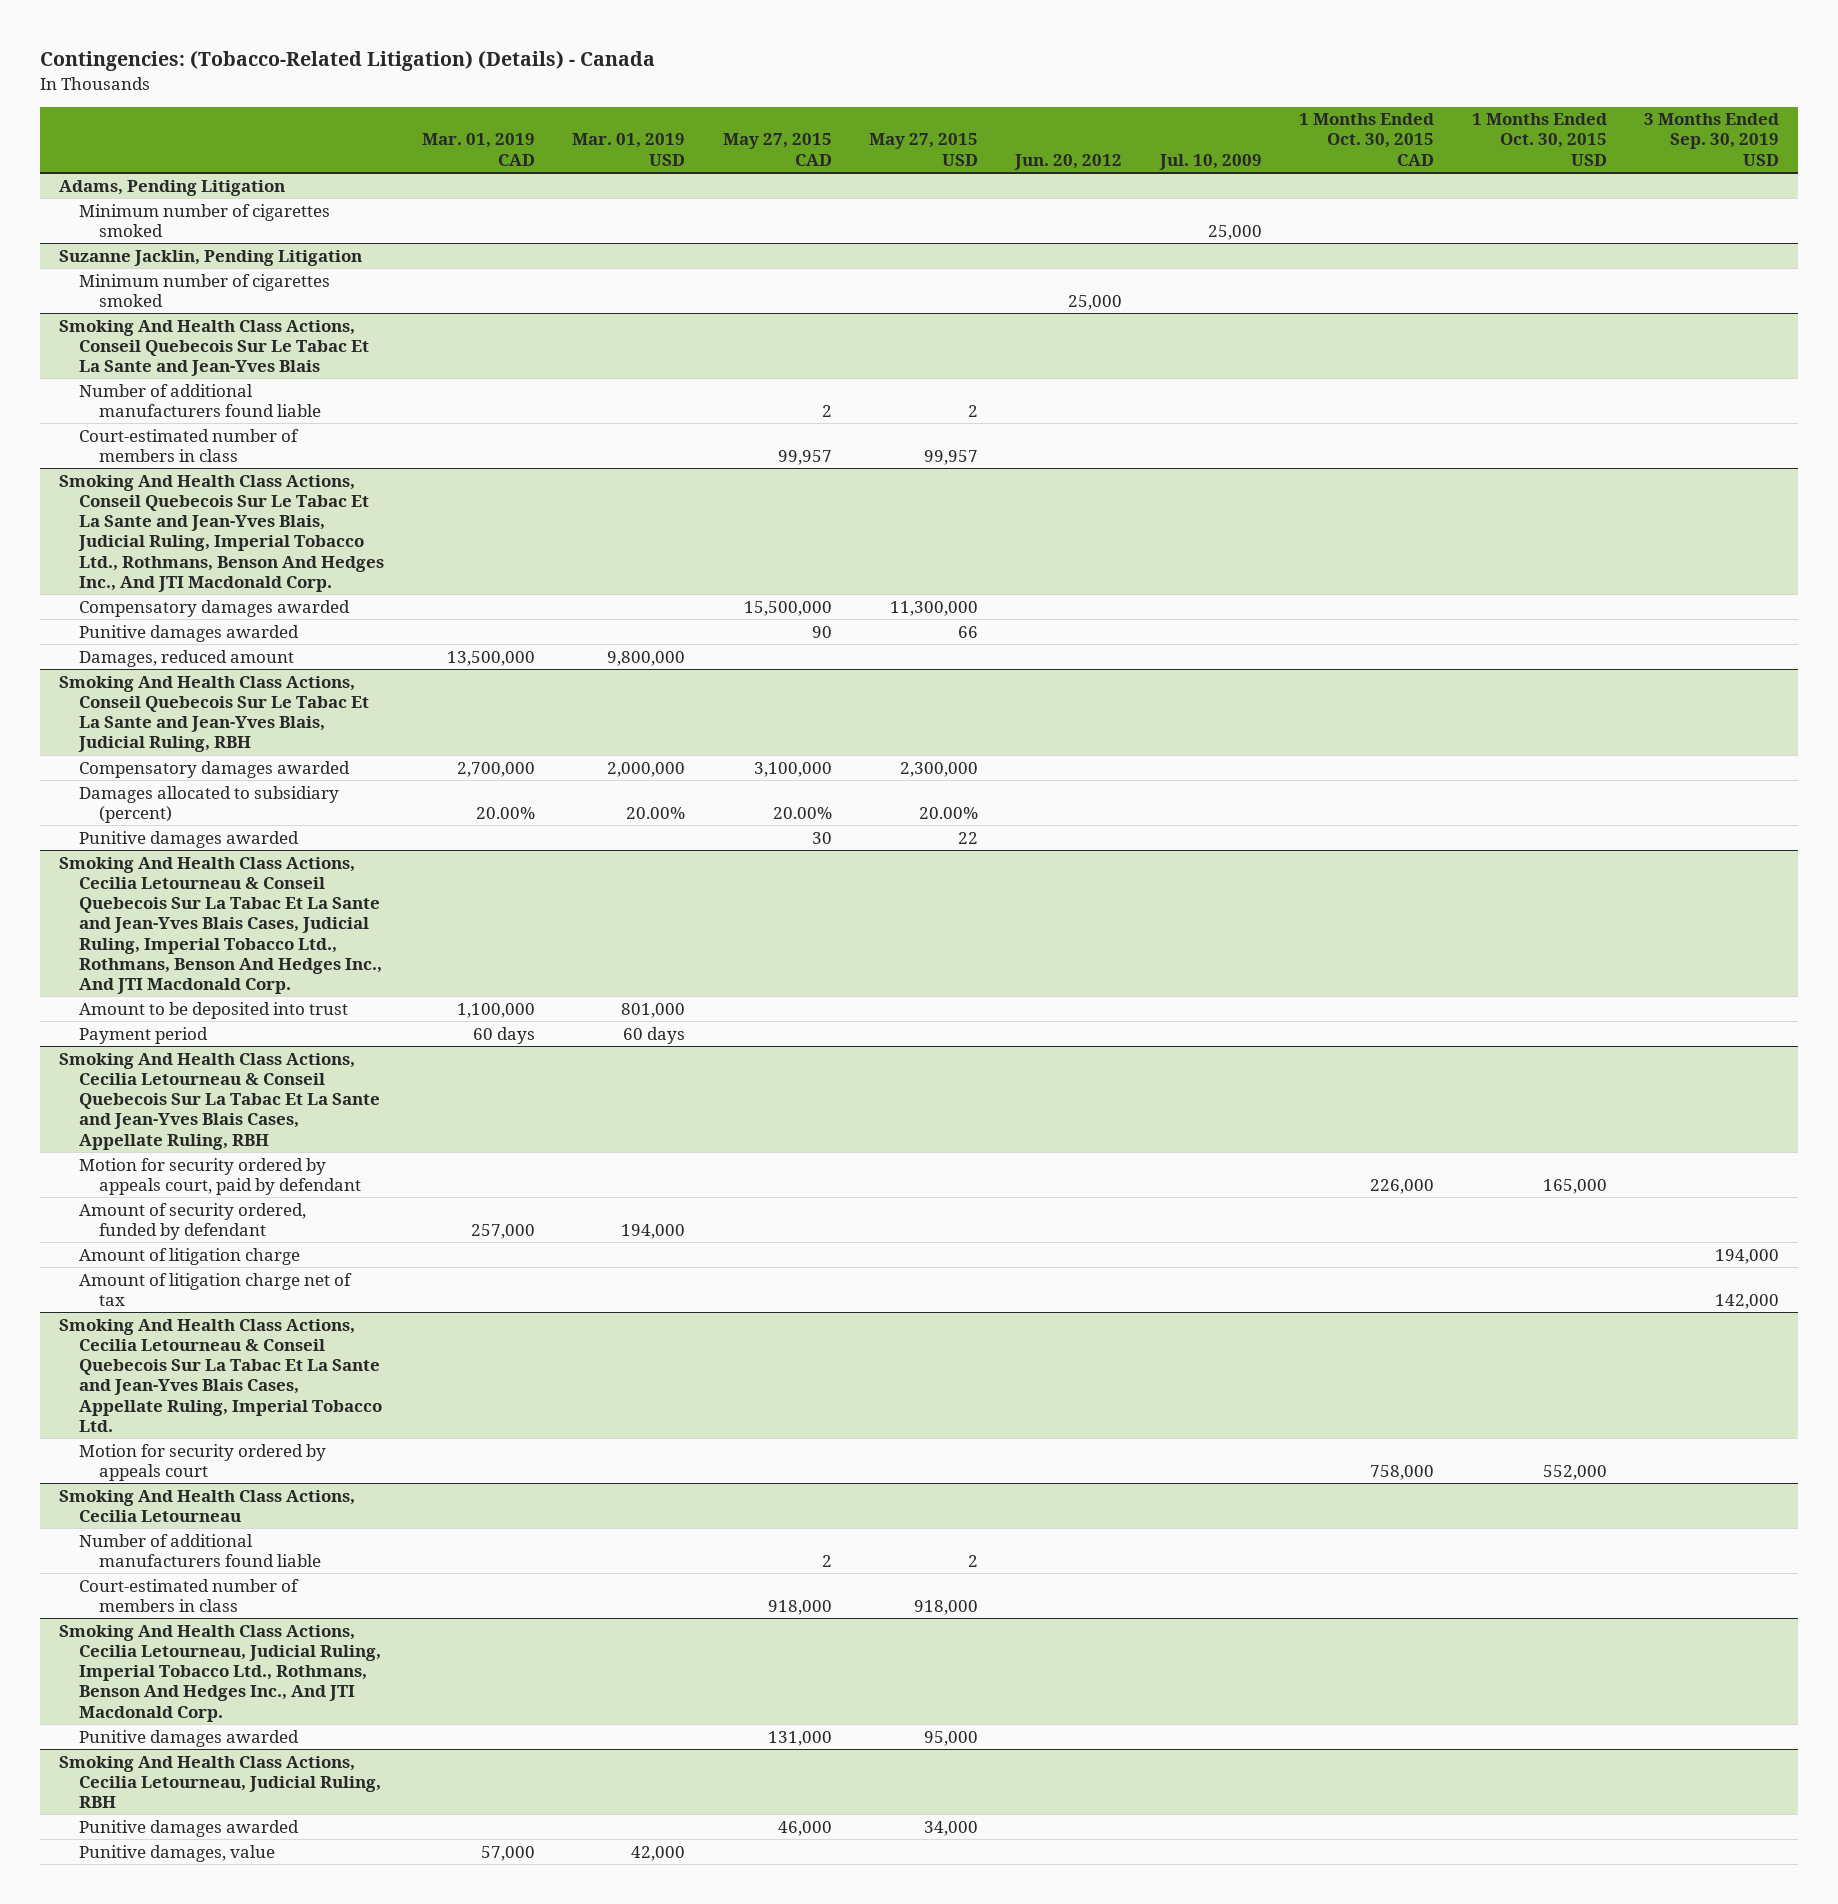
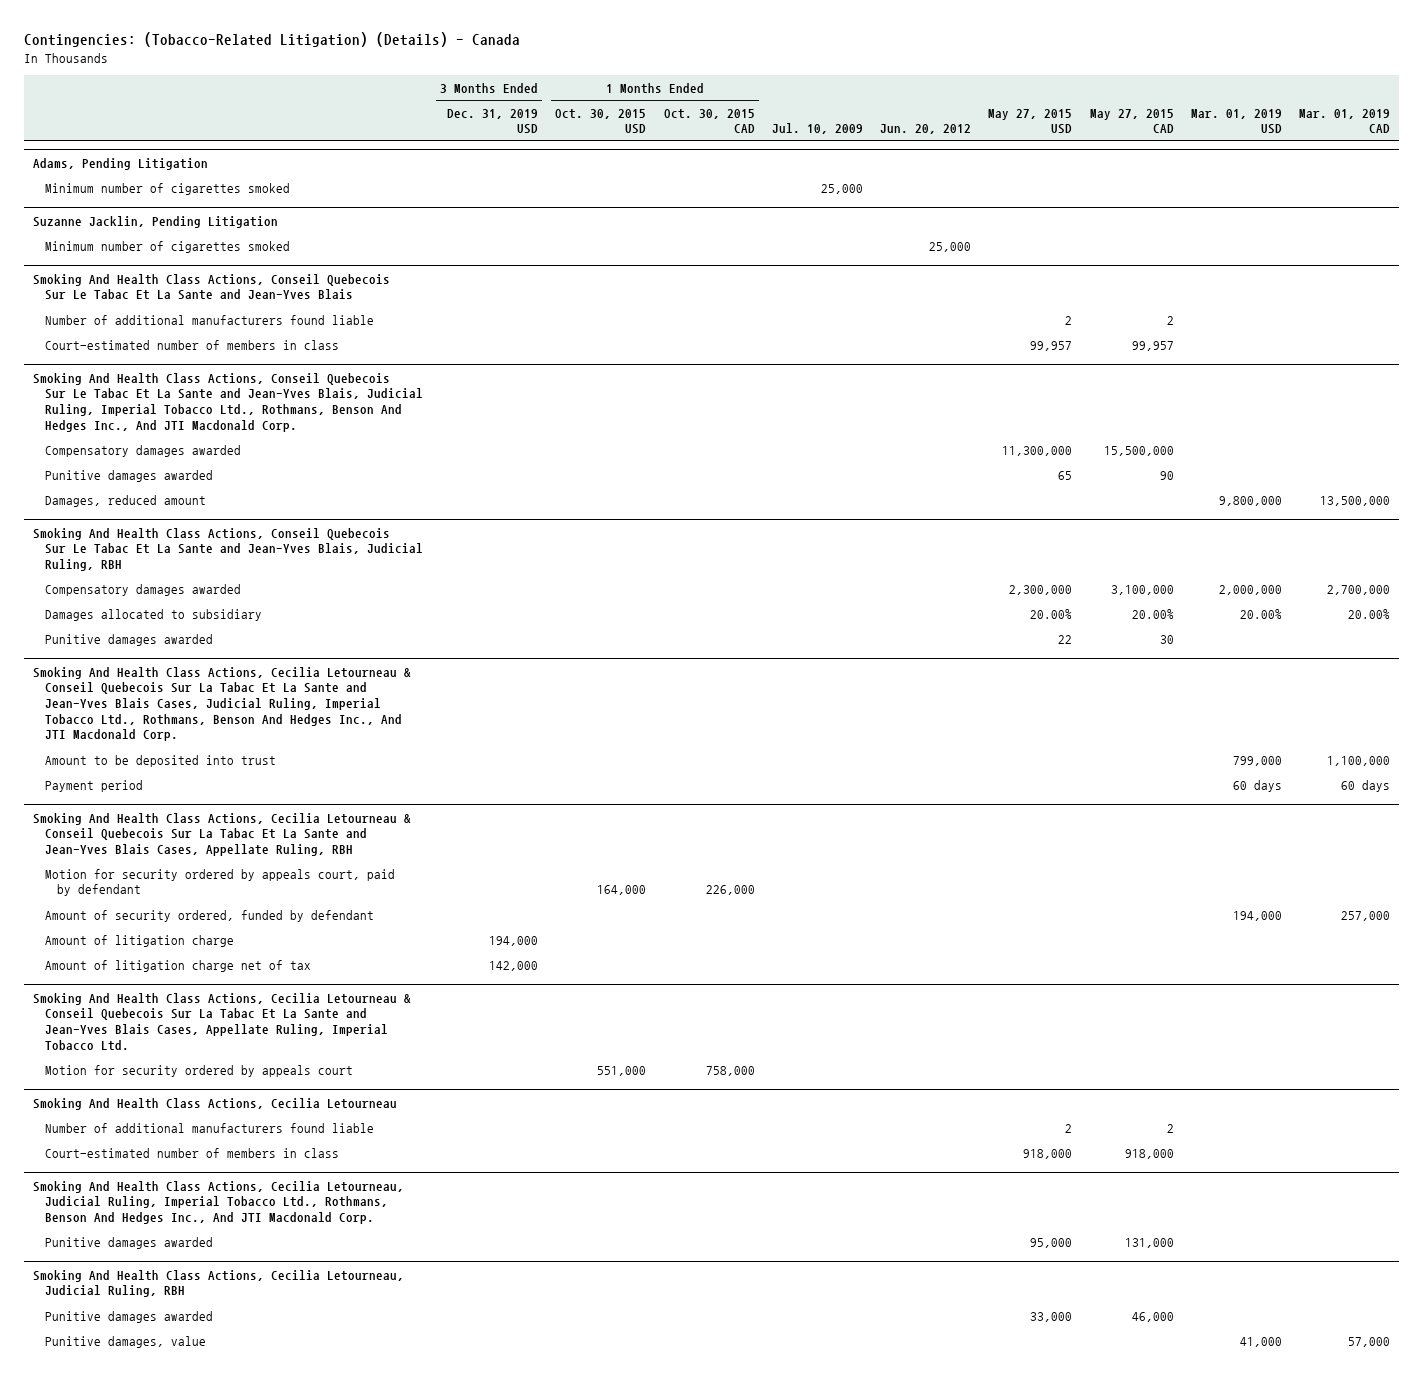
- | Mar. 01, 2019 CAD | Mar. 01, 2019 USD | May 27, 2015 CAD | May 27, 2015 USD | Jun. 20, 2012 | Jul. 10, 2009 | 1 Months Ended Oct. 30, 2015 CAD | 1 Months Ended Oct. 30, 2015 USD | 3 Months Ended Sep. 30, 2019 USD
+ | 3 Months Ended Dec. 31, 2019 USD | 1 Months Ended Oct. 30, 2015 USD | 1 Months Ended Oct. 30, 2015 CAD | Jul. 10, 2009 | Jun. 20, 2012 | May 27, 2015 USD | May 27, 2015 CAD | Mar. 01, 2019 USD | Mar. 01, 2019 CAD
@ Smoking And Health Class Actions, Conseil Quebecois Sur Le Tabac Et La Sante and Jean-Yves Blais, Judicial Ruling, Imperial Tobacco Ltd., Rothmans, Benson And Hedges Inc., And JTI Macdonald Corp.
- Punitive damages awarded | | | 90 | 66 | | | | |
+ Punitive damages awarded | | | | | | 65 | 90 | |
@ Smoking And Health Class Actions, Conseil Quebecois Sur Le Tabac Et La Sante and Jean-Yves Blais, Judicial Ruling, RBH
- Damages allocated to subsidiary (percent) | 20.00% | 20.00% | 20.00% | 20.00% | | | | |
+ Damages allocated to subsidiary | | | | | | 20.00% | 20.00% | 20.00% | 20.00%
@ Smoking And Health Class Actions, Cecilia Letourneau & Conseil Quebecois Sur La Tabac Et La Sante and Jean-Yves Blais Cases, Judicial Ruling, Imperial Tobacco Ltd., Rothmans, Benson And Hedges Inc., And JTI Macdonald Corp.
- Amount to be deposited into trust | 1,100,000 | 801,000 | | | | | | |
+ Amount to be deposited into trust | | | | | | | | 799,000 | 1,100,000
@ Smoking And Health Class Actions, Cecilia Letourneau & Conseil Quebecois Sur La Tabac Et La Sante and Jean-Yves Blais Cases, Appellate Ruling, RBH
- Motion for security ordered by appeals court, paid by defendant | | | | | | | 226,000 | 165,000 |
+ Motion for security ordered by appeals court, paid by defendant | | 164,000 | 226,000 | | | | | |
@ Smoking And Health Class Actions, Cecilia Letourneau & Conseil Quebecois Sur La Tabac Et La Sante and Jean-Yves Blais Cases, Appellate Ruling, Imperial Tobacco Ltd.
- Motion for security ordered by appeals court | | | | | | | 758,000 | 552,000 |
+ Motion for security ordered by appeals court | | 551,000 | 758,000 | | | | | |
@ Smoking And Health Class Actions, Cecilia Letourneau, Judicial Ruling, RBH
- Punitive damages awarded | | | 46,000 | 34,000 | | | | |
- Punitive damages, value | 57,000 | 42,000 | | | | | | |
+ Punitive damages awarded | | | | | | 33,000 | 46,000 | |
+ Punitive damages, value | | | | | | | | 41,000 | 57,000

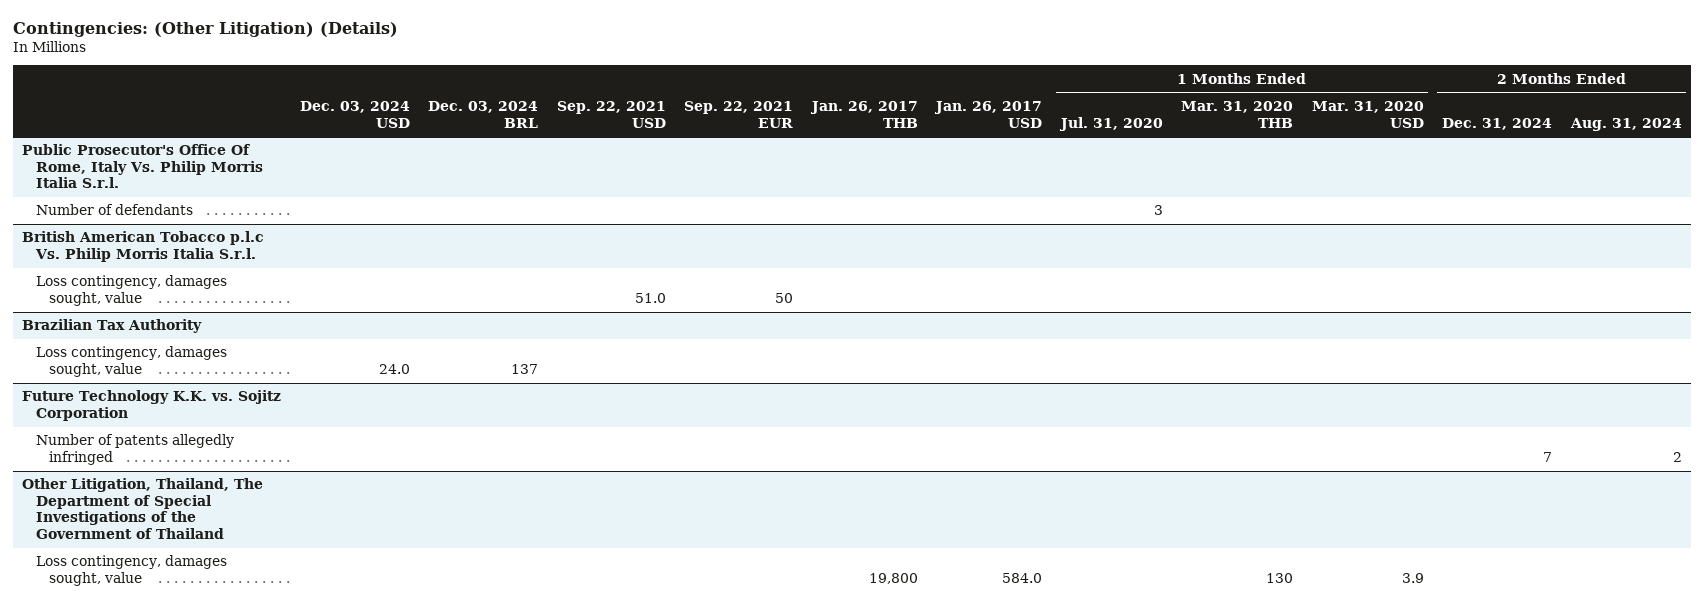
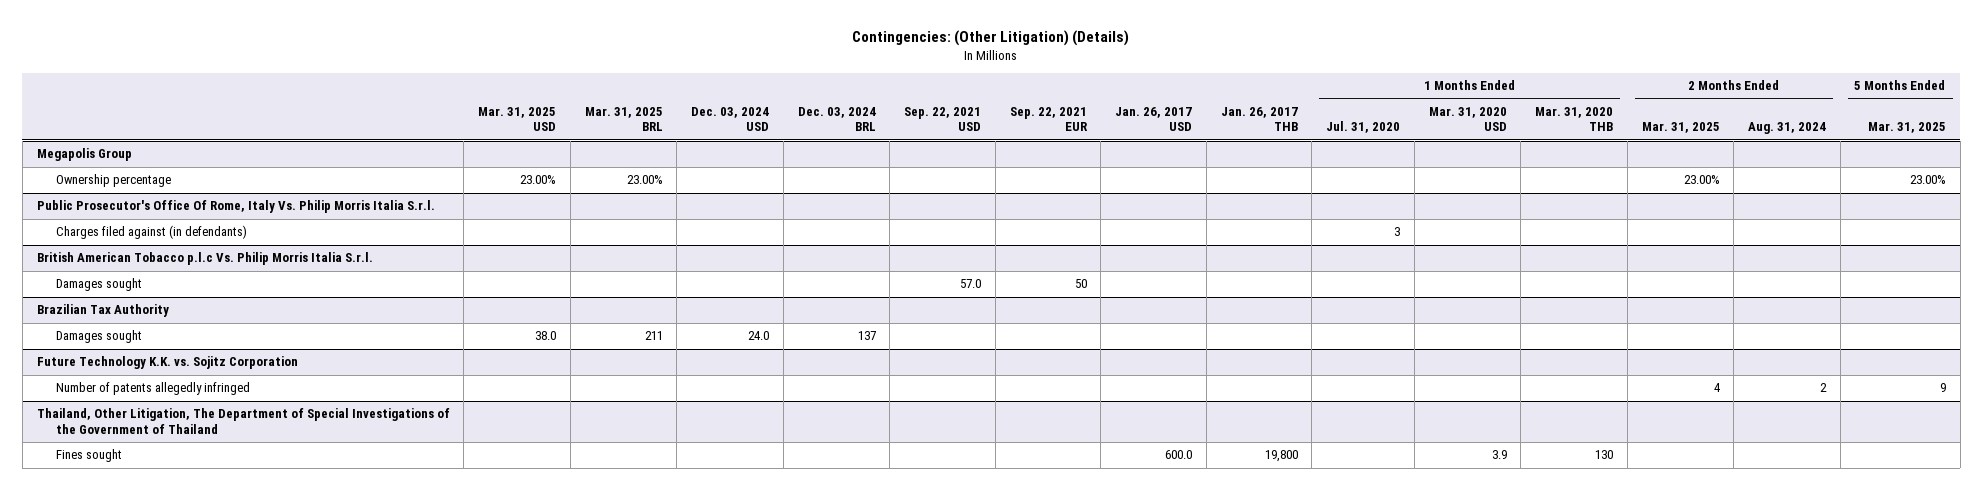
- | Dec. 03, 2024 USD | Dec. 03, 2024 BRL | Sep. 22, 2021 USD | Sep. 22, 2021 EUR | Jan. 26, 2017 THB | Jan. 26, 2017 USD | 1 Months Ended Jul. 31, 2020 | 1 Months Ended Mar. 31, 2020 THB | 1 Months Ended Mar. 31, 2020 USD | 2 Months Ended Dec. 31, 2024 | 2 Months Ended Aug. 31, 2024
+ | Mar. 31, 2025 USD | Mar. 31, 2025 BRL | Dec. 03, 2024 USD | Dec. 03, 2024 BRL | Sep. 22, 2021 USD | Sep. 22, 2021 EUR | Jan. 26, 2017 USD | Jan. 26, 2017 THB | 1 Months Ended Jul. 31, 2020 | 1 Months Ended Mar. 31, 2020 USD | 1 Months Ended Mar. 31, 2020 THB | 2 Months Ended Mar. 31, 2025 | 2 Months Ended Aug. 31, 2024 | 5 Months Ended Mar. 31, 2025
+ Megapolis Group
+ Ownership percentage | 23.00% | 23.00% | | | | | | | | | | 23.00% | | 23.00%
@ Public Prosecutor's Office Of Rome, Italy Vs. Philip Morris Italia S.r.l.
- Number of defendants | | | | | | | 3 | | | |
+ Charges filed against (in defendants) | | | | | | | | | 3 | | | | |
@ British American Tobacco p.l.c Vs. Philip Morris Italia S.r.l.
- Loss contingency, damages sought, value | | | 51.0 | 50 | | | | | | |
+ Damages sought | | | | | 57.0 | 50 | | | | | | | |
@ Brazilian Tax Authority
- Loss contingency, damages sought, value | 24.0 | 137 | | | | | | | | |
+ Damages sought | 38.0 | 211 | 24.0 | 137 | | | | | | | | | |
- Other Litigation, Thailand, The Department of Special Investigations of the Government of Thailand
- Loss contingency, damages sought, value | | | | | 19,800 | 584.0 | | 130 | 3.9 | |
+ Thailand, Other Litigation, The Department of Special Investigations of the Government of Thailand
+ Fines sought | | | | | | | 600.0 | 19,800 | | 3.9 | 130 | | |

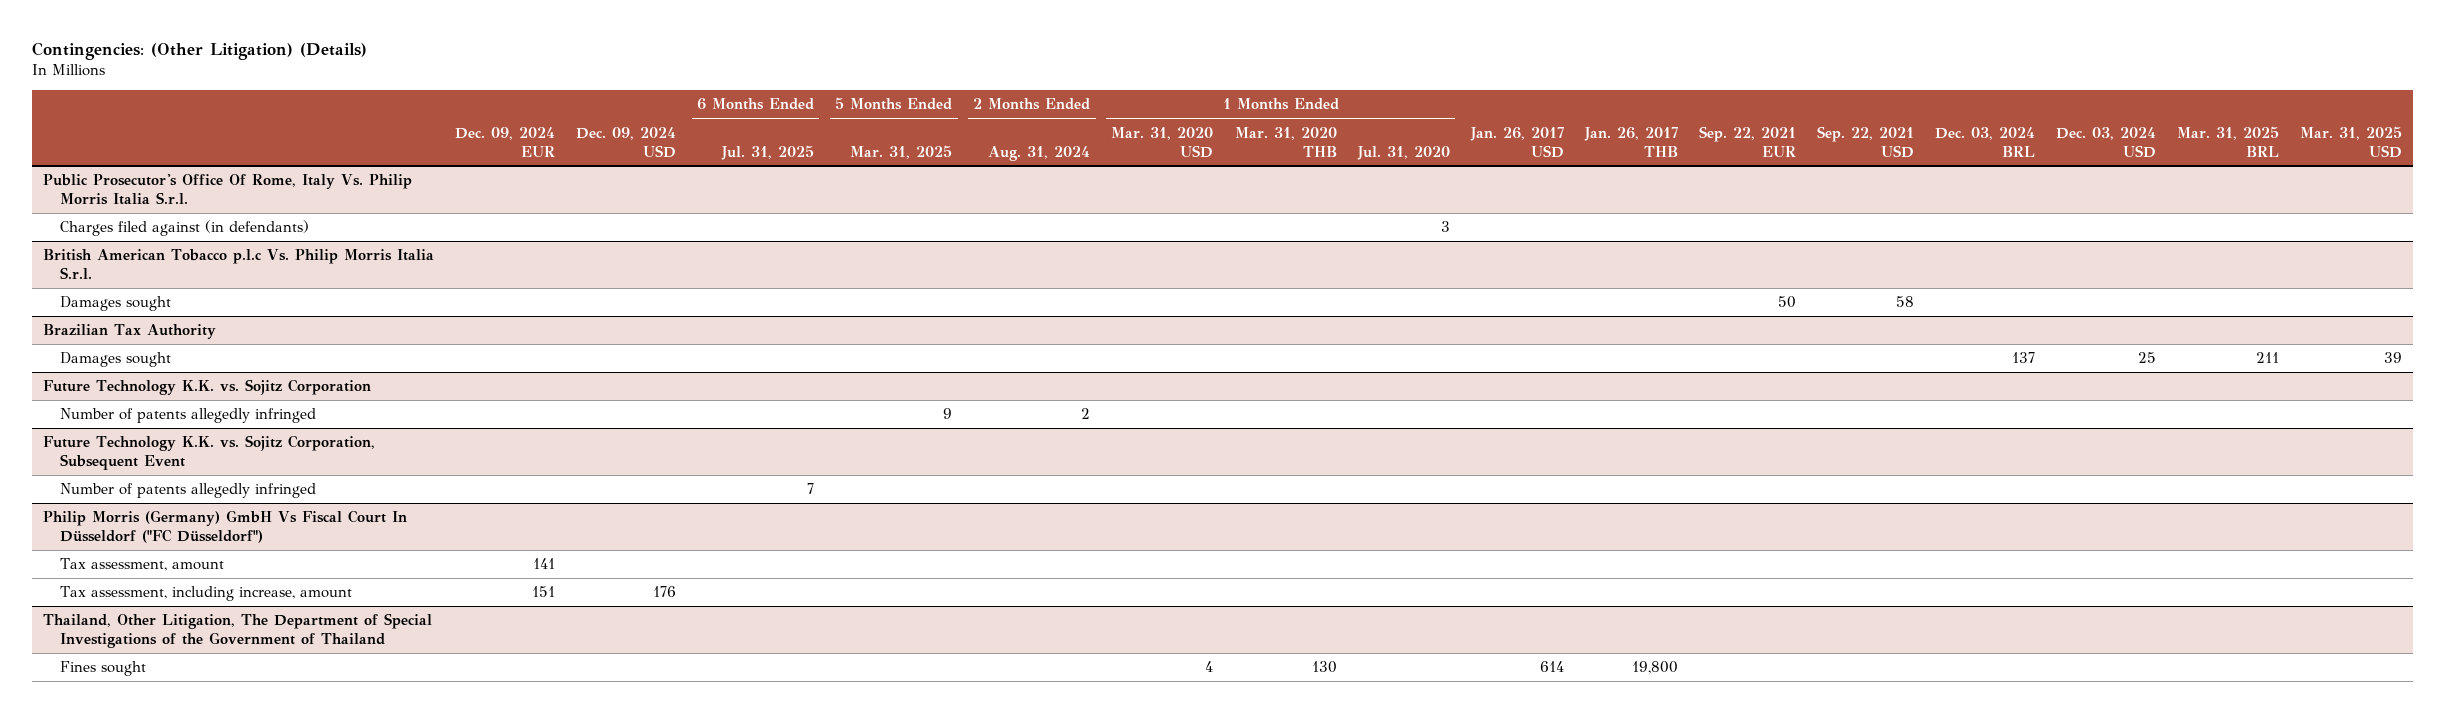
- | Mar. 31, 2025 USD | Mar. 31, 2025 BRL | Dec. 03, 2024 USD | Dec. 03, 2024 BRL | Sep. 22, 2021 USD | Sep. 22, 2021 EUR | Jan. 26, 2017 USD | Jan. 26, 2017 THB | 1 Months Ended Jul. 31, 2020 | 1 Months Ended Mar. 31, 2020 USD | 1 Months Ended Mar. 31, 2020 THB | 2 Months Ended Mar. 31, 2025 | 2 Months Ended Aug. 31, 2024 | 5 Months Ended Mar. 31, 2025
+ | Dec. 09, 2024 EUR | Dec. 09, 2024 USD | 6 Months Ended Jul. 31, 2025 | 5 Months Ended Mar. 31, 2025 | 2 Months Ended Aug. 31, 2024 | 1 Months Ended Mar. 31, 2020 USD | 1 Months Ended Mar. 31, 2020 THB | 1 Months Ended Jul. 31, 2020 | Jan. 26, 2017 USD | Jan. 26, 2017 THB | Sep. 22, 2021 EUR | Sep. 22, 2021 USD | Dec. 03, 2024 BRL | Dec. 03, 2024 USD | Mar. 31, 2025 BRL | Mar. 31, 2025 USD
- Megapolis Group
- Ownership percentage | 23.00% | 23.00% | | | | | | | | | | 23.00% | | 23.00%
@ British American Tobacco p.l.c Vs. Philip Morris Italia S.r.l.
- Damages sought | | | | | 57.0 | 50 | | | | | | | |
+ Damages sought | | | | | | | | | | | 50 | 58 | | | |
@ Brazilian Tax Authority
- Damages sought | 38.0 | 211 | 24.0 | 137 | | | | | | | | | |
+ Damages sought | | | | | | | | | | | | | 137 | 25 | 211 | 39
+ Future Technology K.K. vs. Sojitz Corporation, Subsequent Event
+ Number of patents allegedly infringed | | | 7 | | | | | | | | | | | | |
+ Philip Morris (Germany) GmbH Vs Fiscal Court In Düsseldorf ("FC Düsseldorf")
+ Tax assessment, amount | 141 | | | | | | | | | | | | | | |
+ Tax assessment, including increase, amount | 151 | 176 | | | | | | | | | | | | | |
@ Thailand, Other Litigation, The Department of Special Investigations of the Government of Thailand
- Fines sought | | | | | | | 600.0 | 19,800 | | 3.9 | 130 | | |
+ Fines sought | | | | | | 4 | 130 | | 614 | 19,800 | | | | | |

